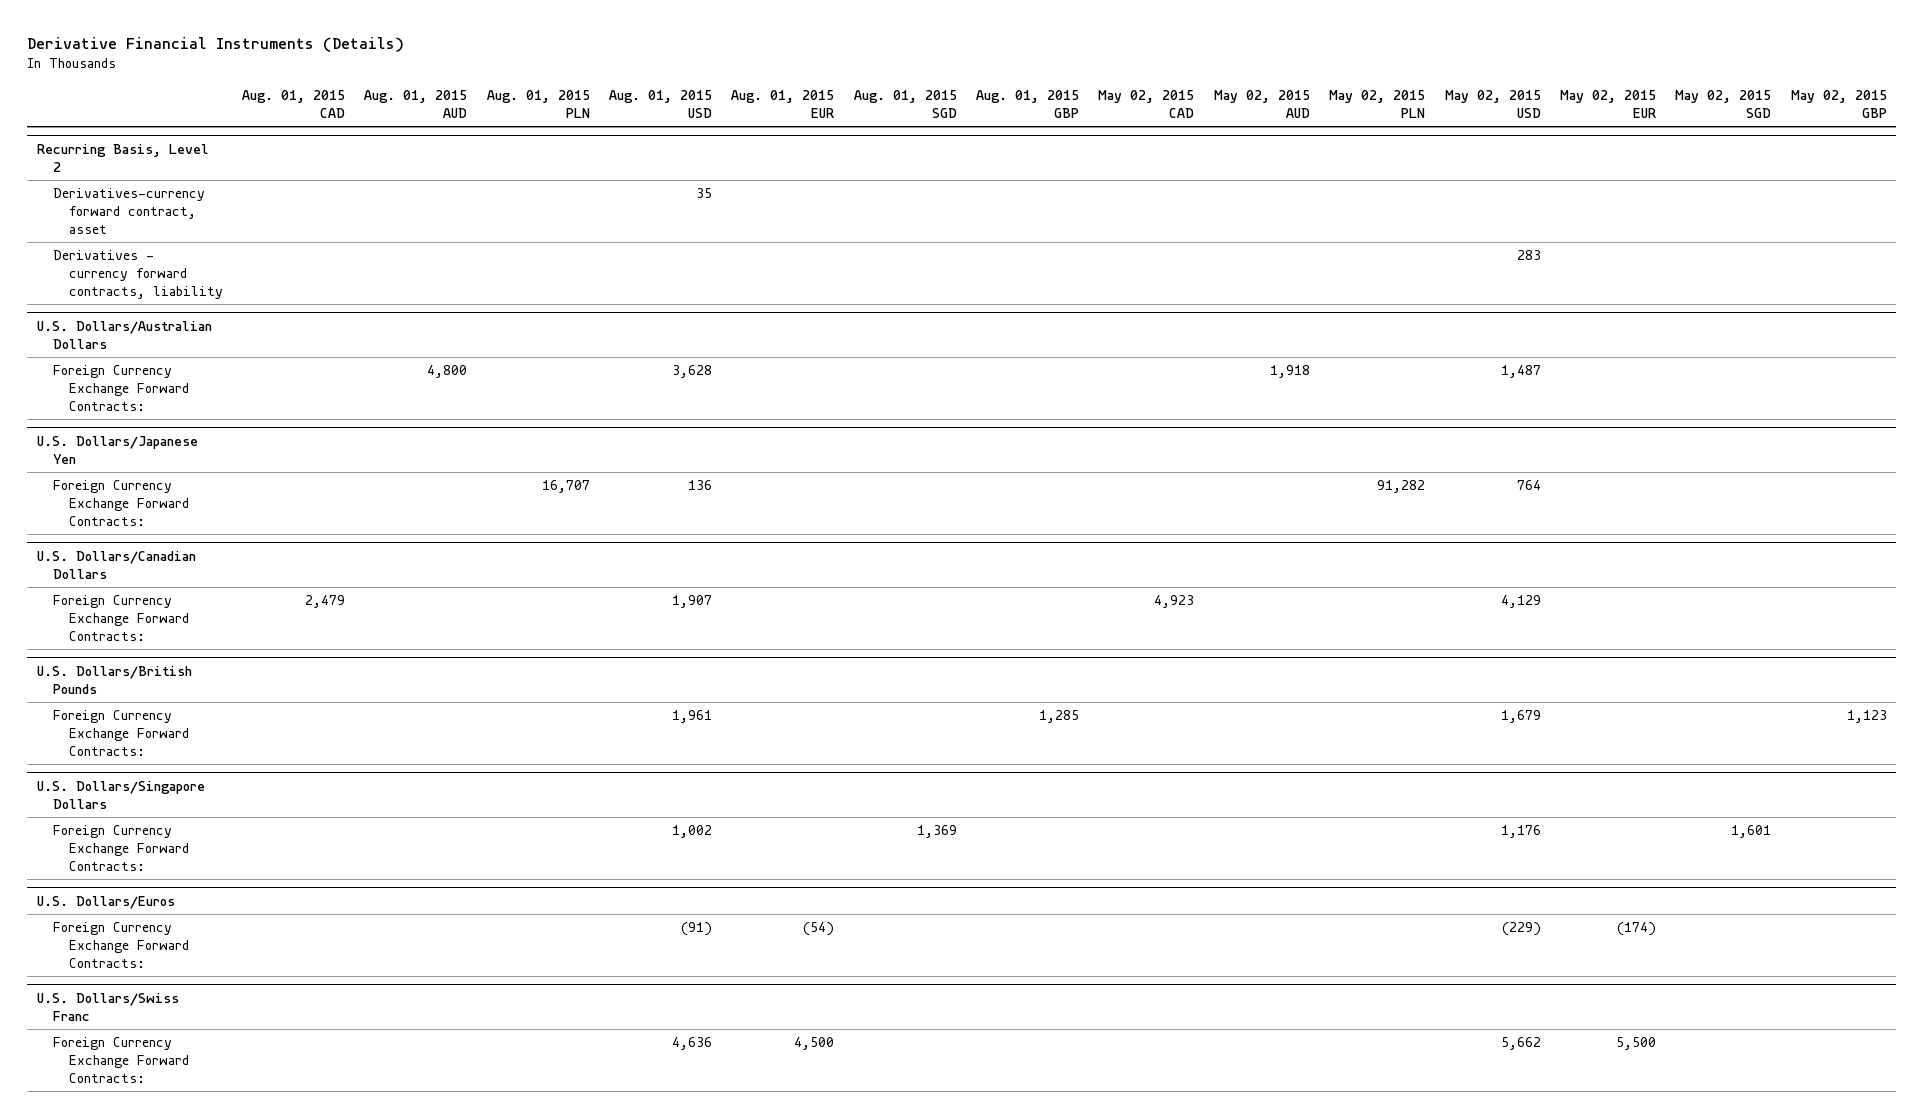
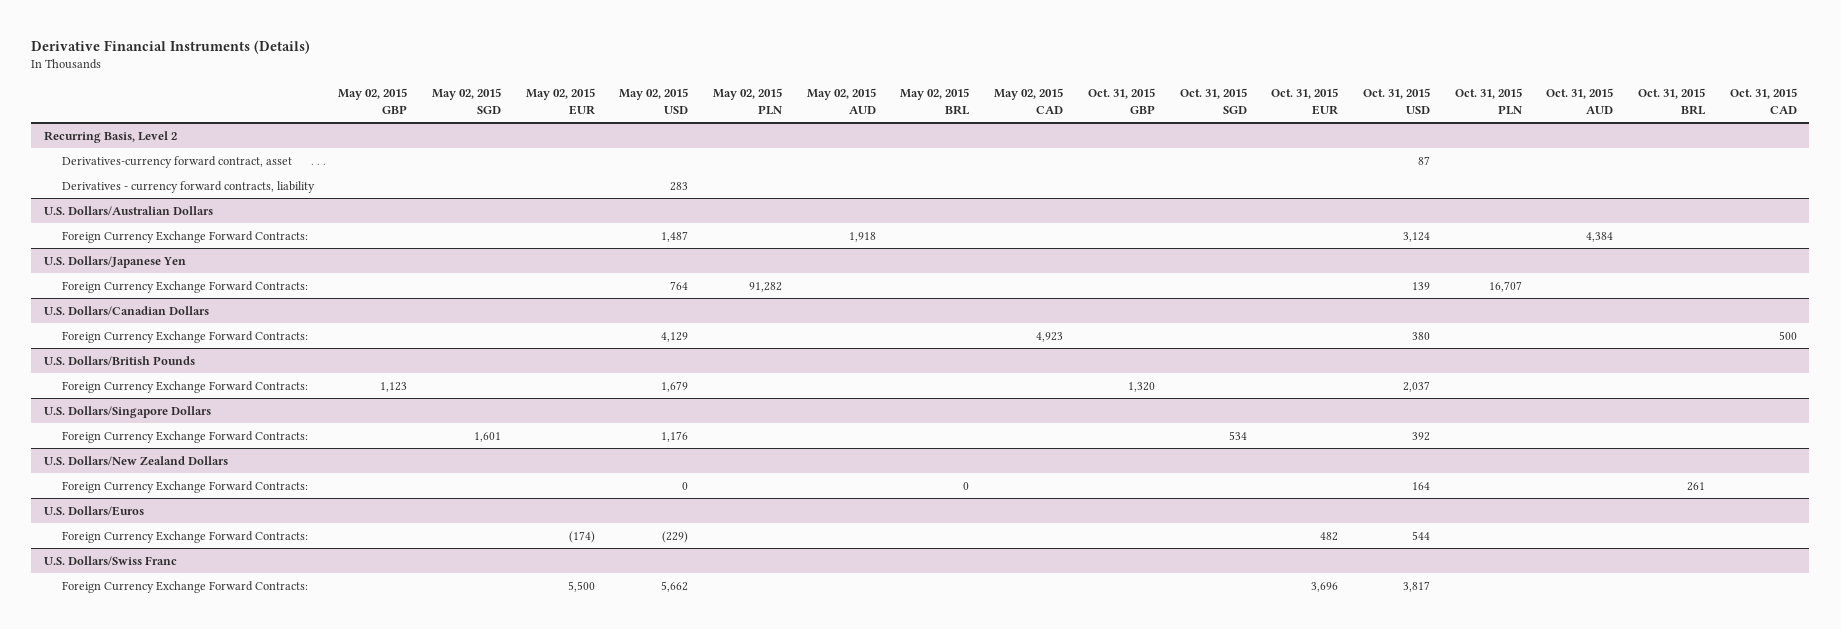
- | Aug. 01, 2015 CAD | Aug. 01, 2015 AUD | Aug. 01, 2015 PLN | Aug. 01, 2015 USD | Aug. 01, 2015 EUR | Aug. 01, 2015 SGD | Aug. 01, 2015 GBP | May 02, 2015 CAD | May 02, 2015 AUD | May 02, 2015 PLN | May 02, 2015 USD | May 02, 2015 EUR | May 02, 2015 SGD | May 02, 2015 GBP
+ | May 02, 2015 GBP | May 02, 2015 SGD | May 02, 2015 EUR | May 02, 2015 USD | May 02, 2015 PLN | May 02, 2015 AUD | May 02, 2015 BRL | May 02, 2015 CAD | Oct. 31, 2015 GBP | Oct. 31, 2015 SGD | Oct. 31, 2015 EUR | Oct. 31, 2015 USD | Oct. 31, 2015 PLN | Oct. 31, 2015 AUD | Oct. 31, 2015 BRL | Oct. 31, 2015 CAD
+ U.S. Dollars/New Zealand Dollars
+ Foreign Currency Exchange Forward Contracts: | | | | 0 | | | 0 | | | | | 164 | | | 261 |

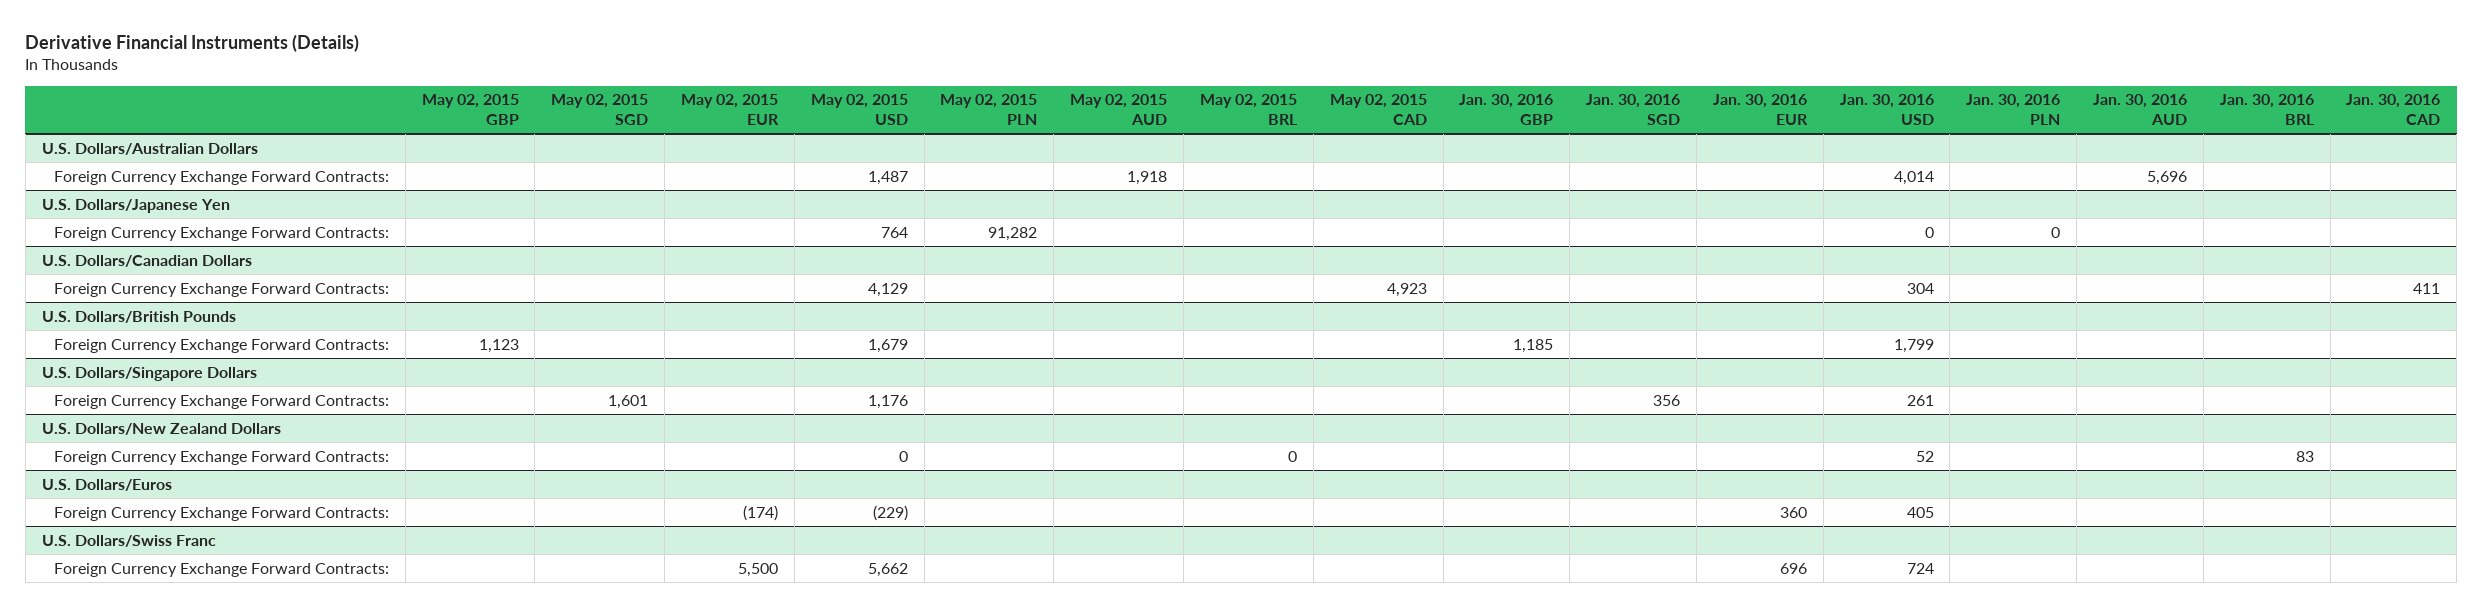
- | May 02, 2015 GBP | May 02, 2015 SGD | May 02, 2015 EUR | May 02, 2015 USD | May 02, 2015 PLN | May 02, 2015 AUD | May 02, 2015 BRL | May 02, 2015 CAD | Oct. 31, 2015 GBP | Oct. 31, 2015 SGD | Oct. 31, 2015 EUR | Oct. 31, 2015 USD | Oct. 31, 2015 PLN | Oct. 31, 2015 AUD | Oct. 31, 2015 BRL | Oct. 31, 2015 CAD
+ | May 02, 2015 GBP | May 02, 2015 SGD | May 02, 2015 EUR | May 02, 2015 USD | May 02, 2015 PLN | May 02, 2015 AUD | May 02, 2015 BRL | May 02, 2015 CAD | Jan. 30, 2016 GBP | Jan. 30, 2016 SGD | Jan. 30, 2016 EUR | Jan. 30, 2016 USD | Jan. 30, 2016 PLN | Jan. 30, 2016 AUD | Jan. 30, 2016 BRL | Jan. 30, 2016 CAD
- Recurring Basis, Level 2
- Derivatives-currency forward contract, asset | | | | | | | | | | | | 87 | | | |
- Derivatives - currency forward contracts, liability | | | | 283 | | | | | | | | | | | |

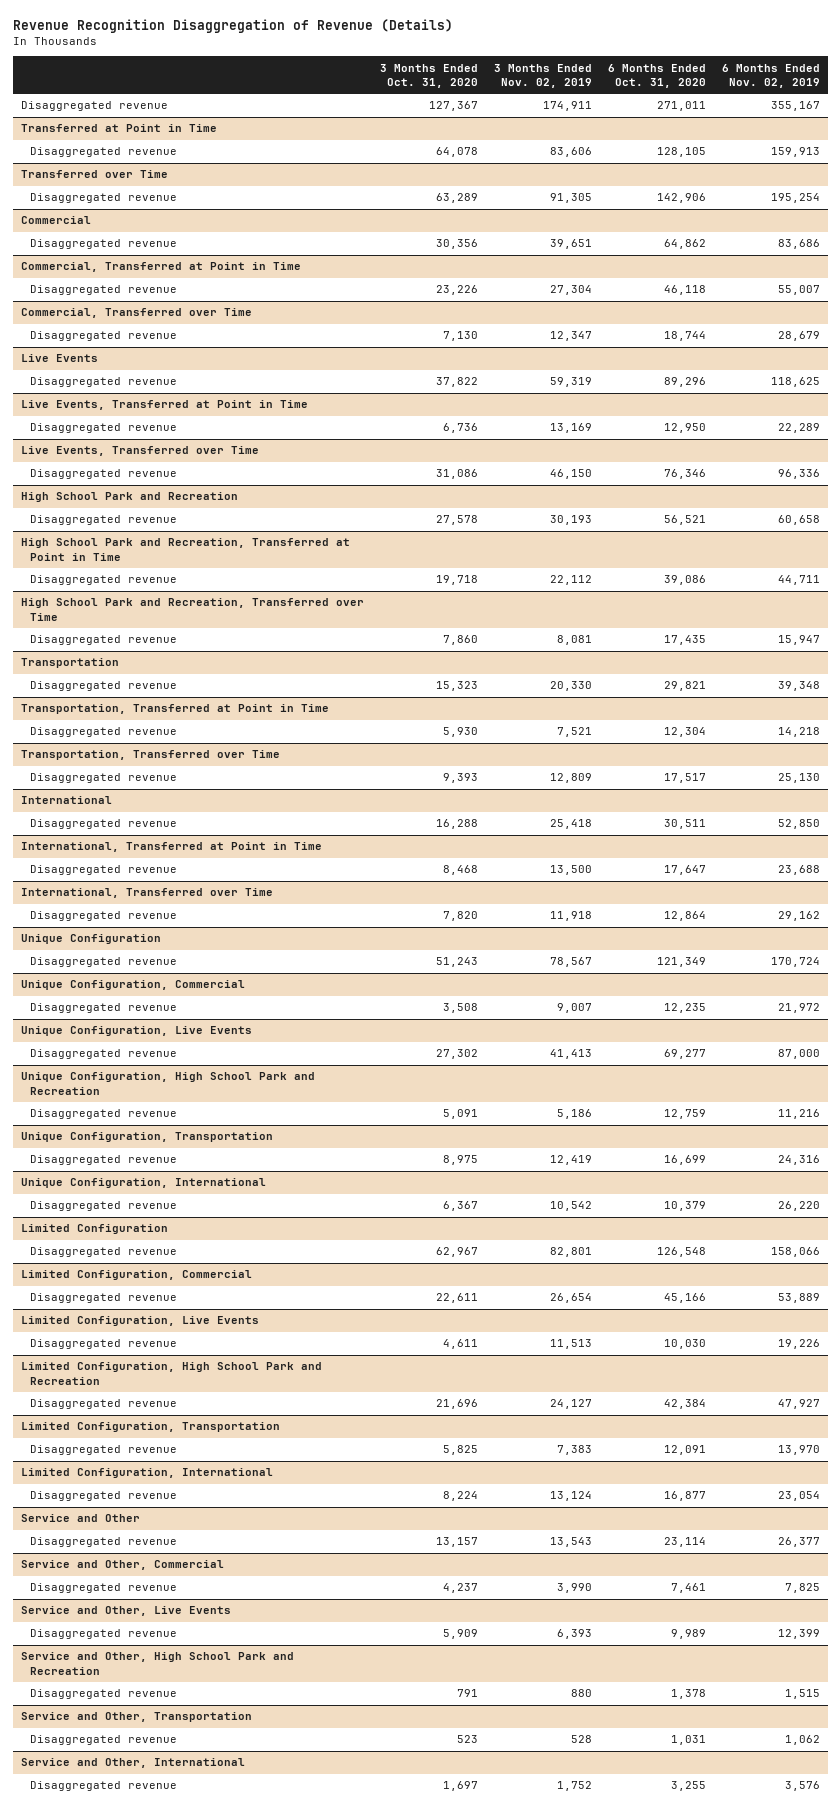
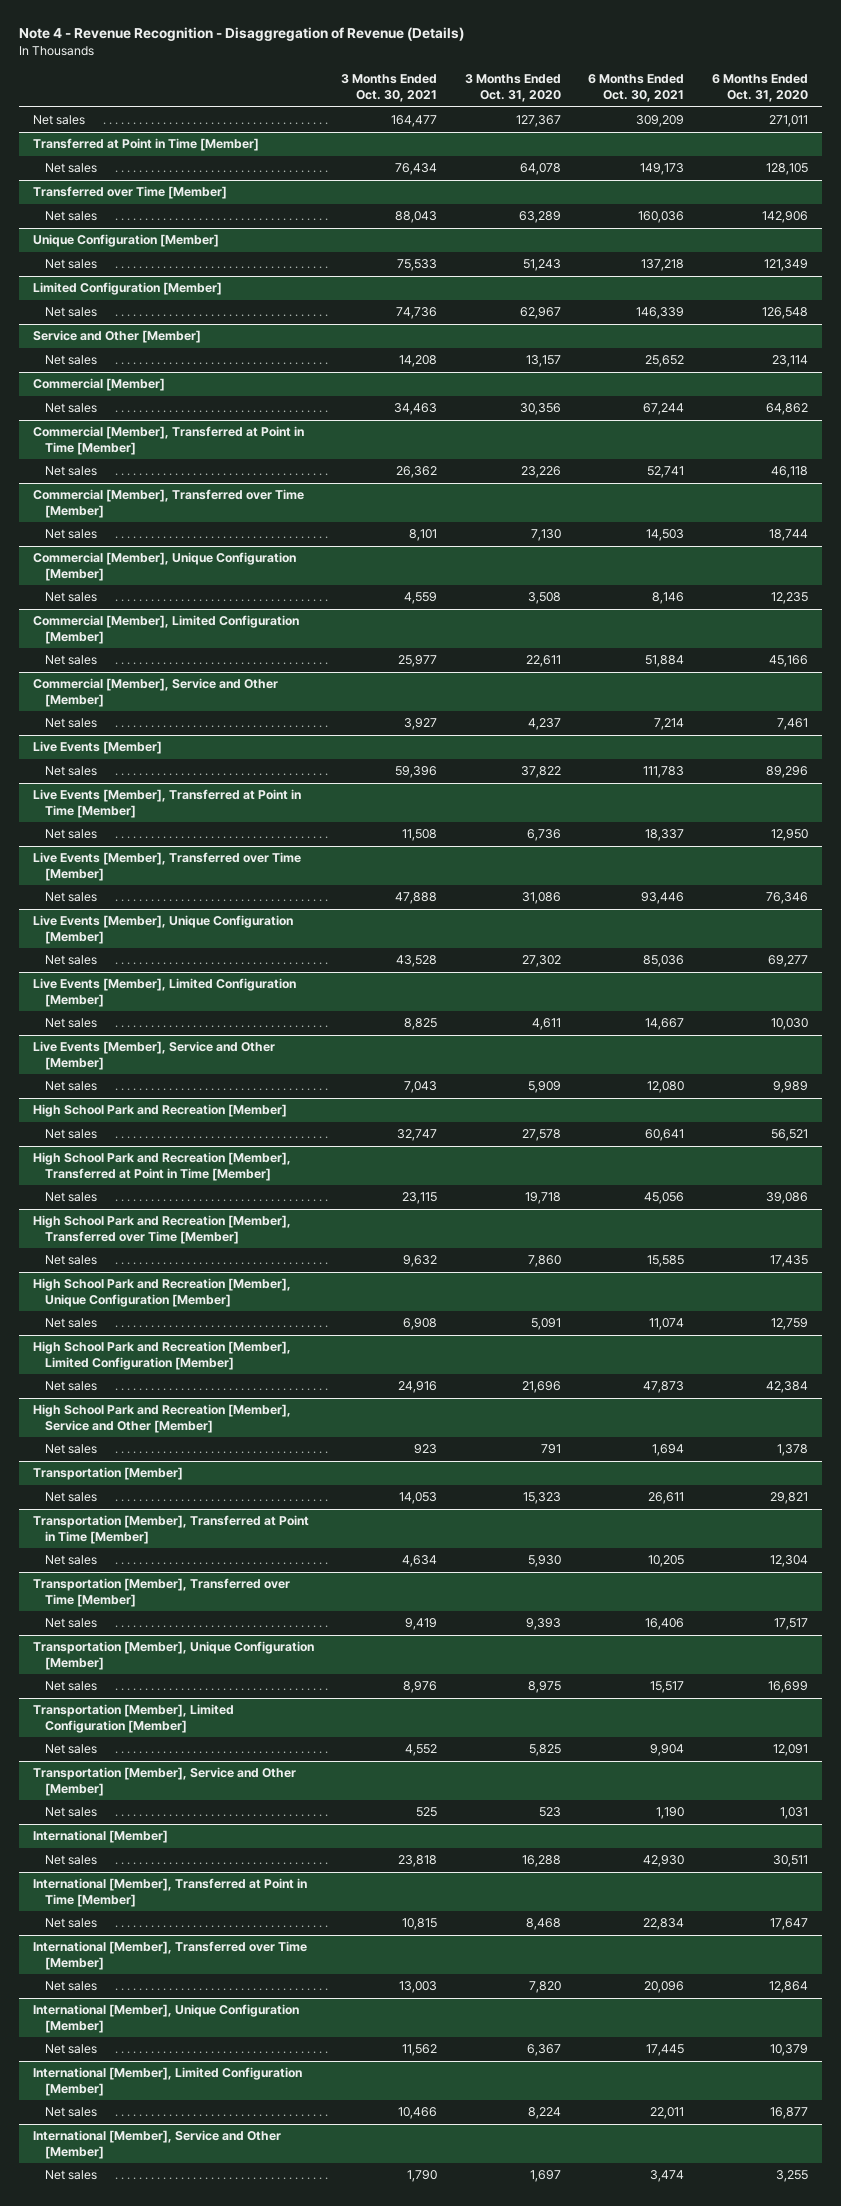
- Revenue Recognition Disaggregation of Revenue (Details)
+ Note 4 - Revenue Recognition - Disaggregation of Revenue (Details)
- | 3 Months Ended Oct. 31, 2020 | 3 Months Ended Nov. 02, 2019 | 6 Months Ended Oct. 31, 2020 | 6 Months Ended Nov. 02, 2019
+ | 3 Months Ended Oct. 30, 2021 | 3 Months Ended Oct. 31, 2020 | 6 Months Ended Oct. 30, 2021 | 6 Months Ended Oct. 31, 2020
- Disaggregated revenue | 127,367 | 174,911 | 271,011 | 355,167
- Transferred at Point in Time
- Disaggregated revenue | 64,078 | 83,606 | 128,105 | 159,913
- Transferred over Time
- Disaggregated revenue | 63,289 | 91,305 | 142,906 | 195,254
- Commercial
- Disaggregated revenue | 30,356 | 39,651 | 64,862 | 83,686
- Commercial, Transferred at Point in Time
- Disaggregated revenue | 23,226 | 27,304 | 46,118 | 55,007
- Commercial, Transferred over Time
- Disaggregated revenue | 7,130 | 12,347 | 18,744 | 28,679
- Live Events
- Disaggregated revenue | 37,822 | 59,319 | 89,296 | 118,625
- Live Events, Transferred at Point in Time
- Disaggregated revenue | 6,736 | 13,169 | 12,950 | 22,289
- Live Events, Transferred over Time
- Disaggregated revenue | 31,086 | 46,150 | 76,346 | 96,336
- High School Park and Recreation
- Disaggregated revenue | 27,578 | 30,193 | 56,521 | 60,658
- High School Park and Recreation, Transferred at Point in Time
- Disaggregated revenue | 19,718 | 22,112 | 39,086 | 44,711
- High School Park and Recreation, Transferred over Time
- Disaggregated revenue | 7,860 | 8,081 | 17,435 | 15,947
- Transportation
- Disaggregated revenue | 15,323 | 20,330 | 29,821 | 39,348
- Transportation, Transferred at Point in Time
- Disaggregated revenue | 5,930 | 7,521 | 12,304 | 14,218
- Transportation, Transferred over Time
- Disaggregated revenue | 9,393 | 12,809 | 17,517 | 25,130
- International
- Disaggregated revenue | 16,288 | 25,418 | 30,511 | 52,850
- International, Transferred at Point in Time
- Disaggregated revenue | 8,468 | 13,500 | 17,647 | 23,688
- International, Transferred over Time
- Disaggregated revenue | 7,820 | 11,918 | 12,864 | 29,162
- Unique Configuration
- Disaggregated revenue | 51,243 | 78,567 | 121,349 | 170,724
- Unique Configuration, Commercial
- Disaggregated revenue | 3,508 | 9,007 | 12,235 | 21,972
- Unique Configuration, Live Events
- Disaggregated revenue | 27,302 | 41,413 | 69,277 | 87,000
- Unique Configuration, High School Park and Recreation
- Disaggregated revenue | 5,091 | 5,186 | 12,759 | 11,216
- Unique Configuration, Transportation
- Disaggregated revenue | 8,975 | 12,419 | 16,699 | 24,316
- Unique Configuration, International
- Disaggregated revenue | 6,367 | 10,542 | 10,379 | 26,220
- Limited Configuration
- Disaggregated revenue | 62,967 | 82,801 | 126,548 | 158,066
- Limited Configuration, Commercial
- Disaggregated revenue | 22,611 | 26,654 | 45,166 | 53,889
- Limited Configuration, Live Events
- Disaggregated revenue | 4,611 | 11,513 | 10,030 | 19,226
- Limited Configuration, High School Park and Recreation
- Disaggregated revenue | 21,696 | 24,127 | 42,384 | 47,927
- Limited Configuration, Transportation
- Disaggregated revenue | 5,825 | 7,383 | 12,091 | 13,970
- Limited Configuration, International
- Disaggregated revenue | 8,224 | 13,124 | 16,877 | 23,054
- Service and Other
- Disaggregated revenue | 13,157 | 13,543 | 23,114 | 26,377
- Service and Other, Commercial
- Disaggregated revenue | 4,237 | 3,990 | 7,461 | 7,825
- Service and Other, Live Events
- Disaggregated revenue | 5,909 | 6,393 | 9,989 | 12,399
- Service and Other, High School Park and Recreation
- Disaggregated revenue | 791 | 880 | 1,378 | 1,515
- Service and Other, Transportation
- Disaggregated revenue | 523 | 528 | 1,031 | 1,062
- Service and Other, International
- Disaggregated revenue | 1,697 | 1,752 | 3,255 | 3,576
+ Net sales | 164,477 | 127,367 | 309,209 | 271,011
+ Transferred at Point in Time [Member]
+ Net sales | 76,434 | 64,078 | 149,173 | 128,105
+ Transferred over Time [Member]
+ Net sales | 88,043 | 63,289 | 160,036 | 142,906
+ Unique Configuration [Member]
+ Net sales | 75,533 | 51,243 | 137,218 | 121,349
+ Limited Configuration [Member]
+ Net sales | 74,736 | 62,967 | 146,339 | 126,548
+ Service and Other [Member]
+ Net sales | 14,208 | 13,157 | 25,652 | 23,114
+ Commercial [Member]
+ Net sales | 34,463 | 30,356 | 67,244 | 64,862
+ Commercial [Member], Transferred at Point in Time [Member]
+ Net sales | 26,362 | 23,226 | 52,741 | 46,118
+ Commercial [Member], Transferred over Time [Member]
+ Net sales | 8,101 | 7,130 | 14,503 | 18,744
+ Commercial [Member], Unique Configuration [Member]
+ Net sales | 4,559 | 3,508 | 8,146 | 12,235
+ Commercial [Member], Limited Configuration [Member]
+ Net sales | 25,977 | 22,611 | 51,884 | 45,166
+ Commercial [Member], Service and Other [Member]
+ Net sales | 3,927 | 4,237 | 7,214 | 7,461
+ Live Events [Member]
+ Net sales | 59,396 | 37,822 | 111,783 | 89,296
+ Live Events [Member], Transferred at Point in Time [Member]
+ Net sales | 11,508 | 6,736 | 18,337 | 12,950
+ Live Events [Member], Transferred over Time [Member]
+ Net sales | 47,888 | 31,086 | 93,446 | 76,346
+ Live Events [Member], Unique Configuration [Member]
+ Net sales | 43,528 | 27,302 | 85,036 | 69,277
+ Live Events [Member], Limited Configuration [Member]
+ Net sales | 8,825 | 4,611 | 14,667 | 10,030
+ Live Events [Member], Service and Other [Member]
+ Net sales | 7,043 | 5,909 | 12,080 | 9,989
+ High School Park and Recreation [Member]
+ Net sales | 32,747 | 27,578 | 60,641 | 56,521
+ High School Park and Recreation [Member], Transferred at Point in Time [Member]
+ Net sales | 23,115 | 19,718 | 45,056 | 39,086
+ High School Park and Recreation [Member], Transferred over Time [Member]
+ Net sales | 9,632 | 7,860 | 15,585 | 17,435
+ High School Park and Recreation [Member], Unique Configuration [Member]
+ Net sales | 6,908 | 5,091 | 11,074 | 12,759
+ High School Park and Recreation [Member], Limited Configuration [Member]
+ Net sales | 24,916 | 21,696 | 47,873 | 42,384
+ High School Park and Recreation [Member], Service and Other [Member]
+ Net sales | 923 | 791 | 1,694 | 1,378
+ Transportation [Member]
+ Net sales | 14,053 | 15,323 | 26,611 | 29,821
+ Transportation [Member], Transferred at Point in Time [Member]
+ Net sales | 4,634 | 5,930 | 10,205 | 12,304
+ Transportation [Member], Transferred over Time [Member]
+ Net sales | 9,419 | 9,393 | 16,406 | 17,517
+ Transportation [Member], Unique Configuration [Member]
+ Net sales | 8,976 | 8,975 | 15,517 | 16,699
+ Transportation [Member], Limited Configuration [Member]
+ Net sales | 4,552 | 5,825 | 9,904 | 12,091
+ Transportation [Member], Service and Other [Member]
+ Net sales | 525 | 523 | 1,190 | 1,031
+ International [Member]
+ Net sales | 23,818 | 16,288 | 42,930 | 30,511
+ International [Member], Transferred at Point in Time [Member]
+ Net sales | 10,815 | 8,468 | 22,834 | 17,647
+ International [Member], Transferred over Time [Member]
+ Net sales | 13,003 | 7,820 | 20,096 | 12,864
+ International [Member], Unique Configuration [Member]
+ Net sales | 11,562 | 6,367 | 17,445 | 10,379
+ International [Member], Limited Configuration [Member]
+ Net sales | 10,466 | 8,224 | 22,011 | 16,877
+ International [Member], Service and Other [Member]
+ Net sales | 1,790 | 1,697 | 3,474 | 3,255

